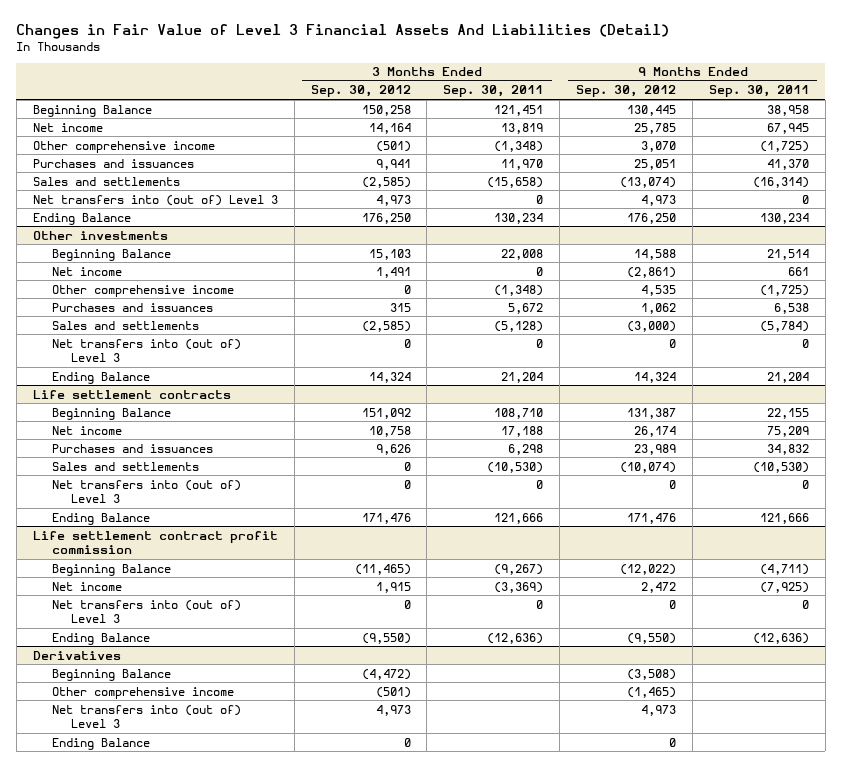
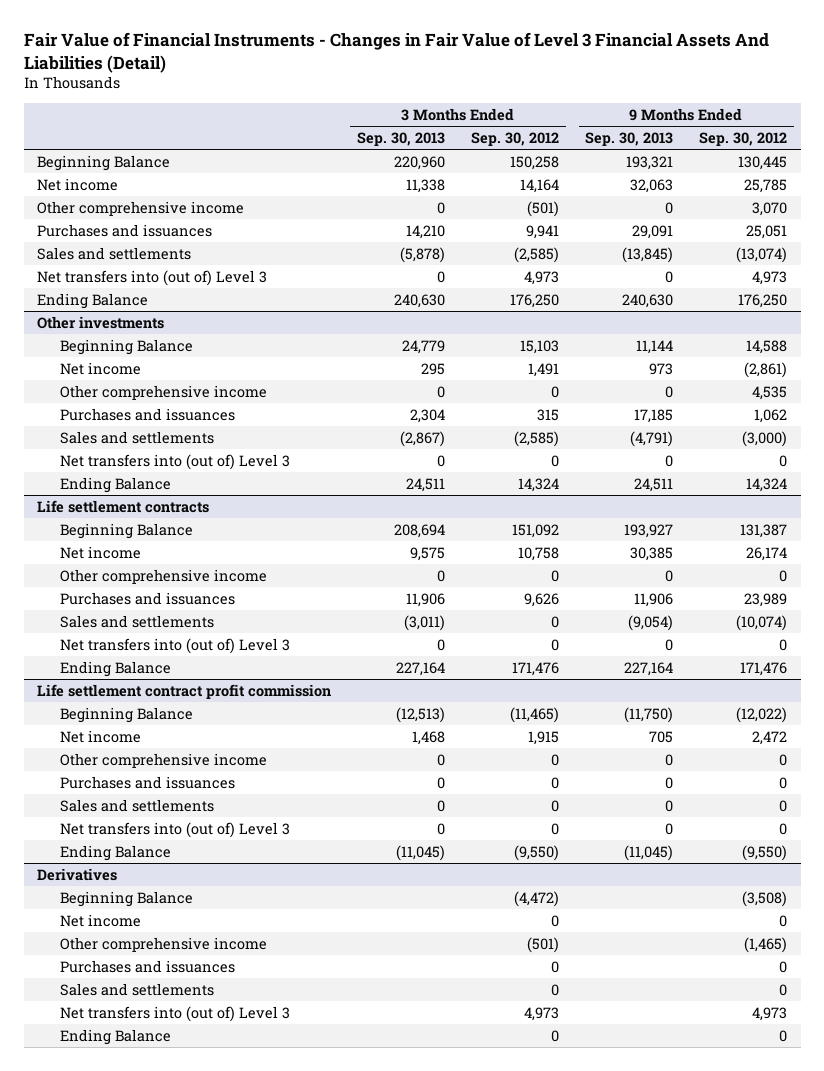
- Changes in Fair Value of Level 3 Financial Assets And Liabilities (Detail)
+ Fair Value of Financial Instruments - Changes in Fair Value of Level 3 Financial Assets And Liabilities (Detail)
- | 3 Months Ended Sep. 30, 2012 | 3 Months Ended Sep. 30, 2011 | 9 Months Ended Sep. 30, 2012 | 9 Months Ended Sep. 30, 2011
+ | 3 Months Ended Sep. 30, 2013 | 3 Months Ended Sep. 30, 2012 | 9 Months Ended Sep. 30, 2013 | 9 Months Ended Sep. 30, 2012
@ Life settlement contracts
+ Other comprehensive income | 0 | 0 | 0 | 0
@ Life settlement contract profit commission
+ Other comprehensive income | 0 | 0 | 0 | 0
+ Purchases and issuances | 0 | 0 | 0 | 0
+ Sales and settlements | 0 | 0 | 0 | 0
@ Derivatives
+ Net income | | 0 | | 0
+ Purchases and issuances | | 0 | | 0
+ Sales and settlements | | 0 | | 0

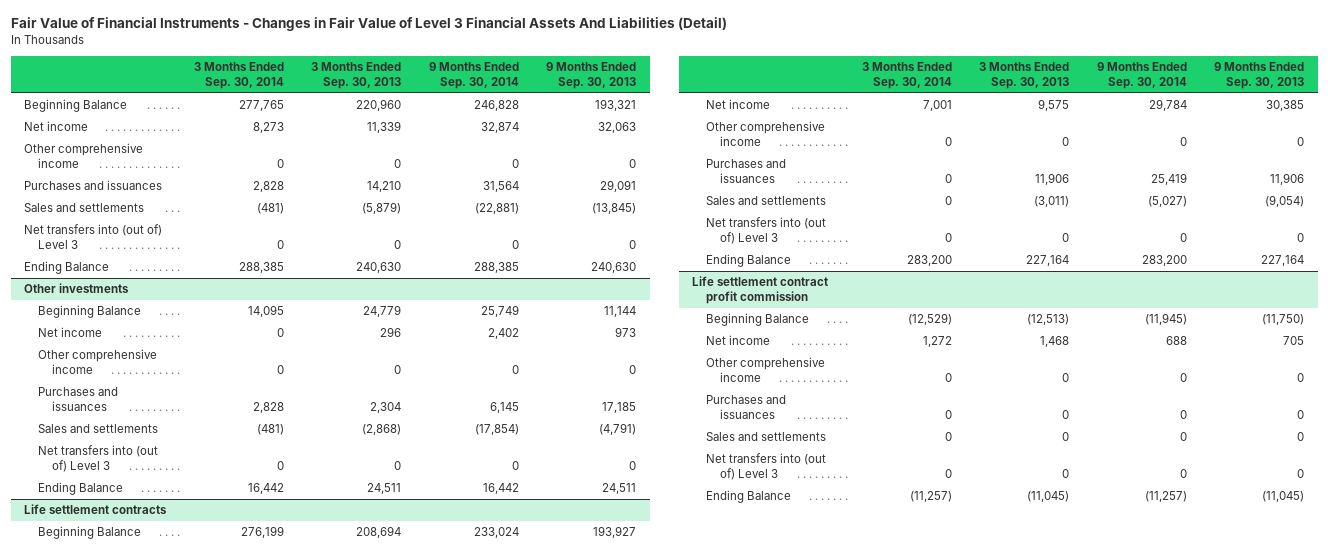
- | 3 Months Ended Sep. 30, 2013 | 3 Months Ended Sep. 30, 2012 | 9 Months Ended Sep. 30, 2013 | 9 Months Ended Sep. 30, 2012
+ | 3 Months Ended Sep. 30, 2014 | 3 Months Ended Sep. 30, 2013 | 9 Months Ended Sep. 30, 2014 | 9 Months Ended Sep. 30, 2013
- Net income | 11,338 | 14,164 | 32,063 | 25,785
+ Net income | 8,273 | 11,339 | 32,874 | 32,063
- Sales and settlements | (5,878) | (2,585) | (13,845) | (13,074)
+ Sales and settlements | (481) | (5,879) | (22,881) | (13,845)
@ Other investments
- Net income | 295 | 1,491 | 973 | (2,861)
+ Net income | 0 | 296 | 2,402 | 973
- Sales and settlements | (2,867) | (2,585) | (4,791) | (3,000)
+ Sales and settlements | (481) | (2,868) | (17,854) | (4,791)
- Derivatives
- Beginning Balance | | (4,472) | | (3,508)
- Net income | | 0 | | 0
- Other comprehensive income | | (501) | | (1,465)
- Purchases and issuances | | 0 | | 0
- Sales and settlements | | 0 | | 0
- Net transfers into (out of) Level 3 | | 4,973 | | 4,973
- Ending Balance | | 0 | | 0

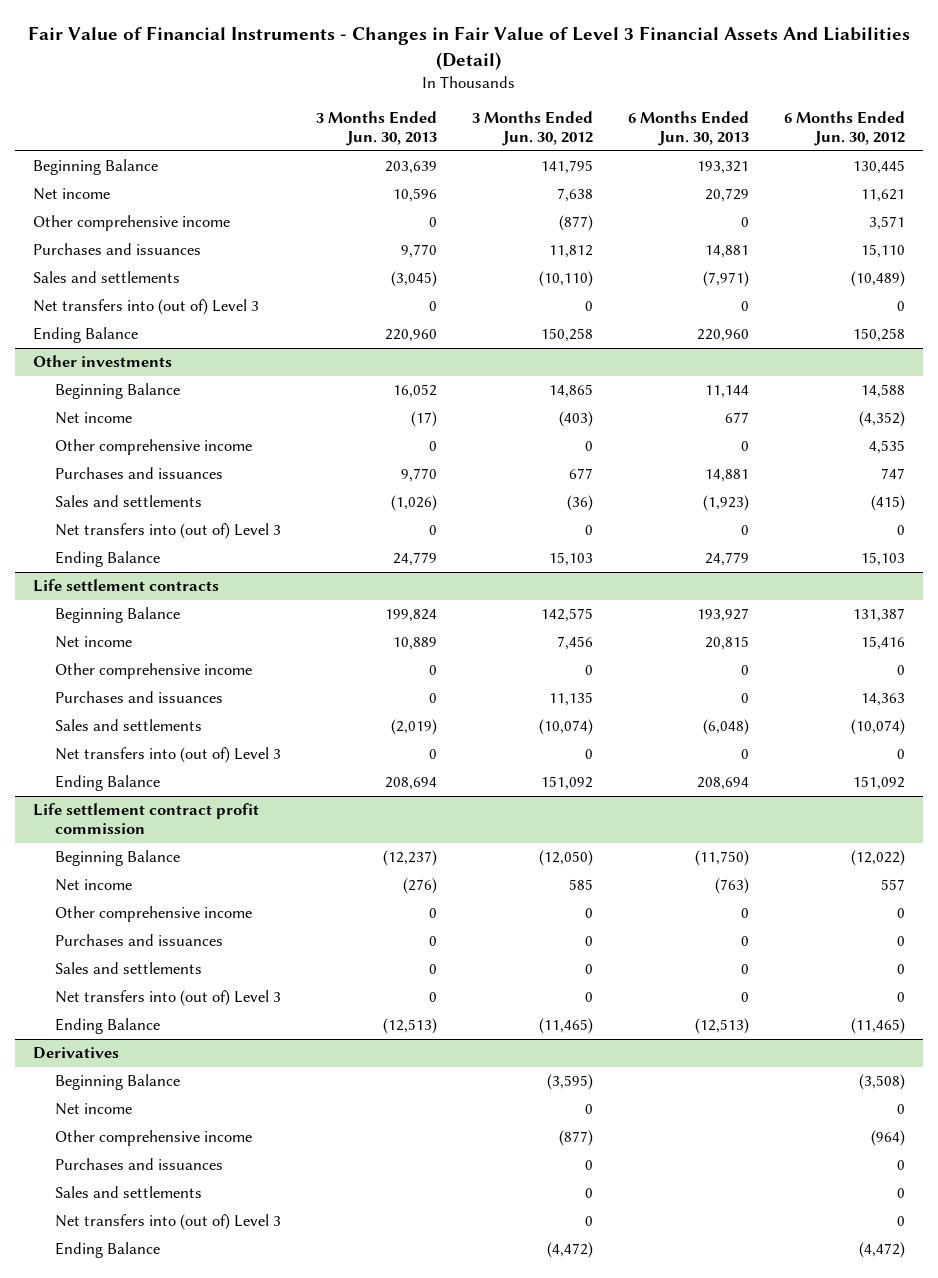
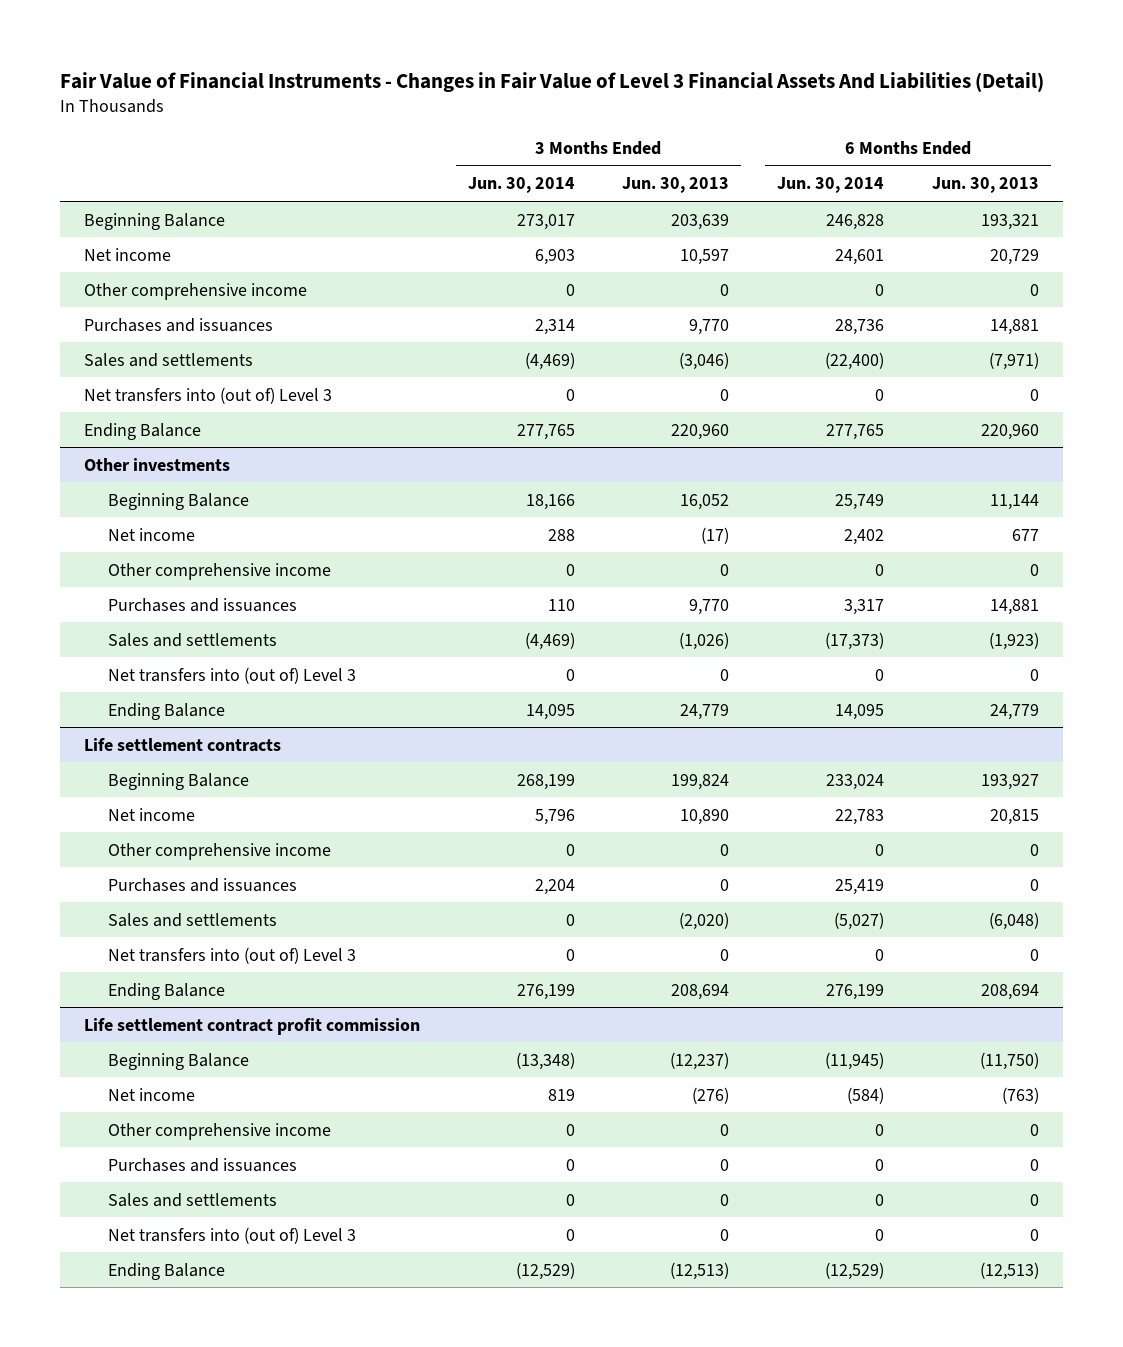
- | 3 Months Ended Jun. 30, 2013 | 3 Months Ended Jun. 30, 2012 | 6 Months Ended Jun. 30, 2013 | 6 Months Ended Jun. 30, 2012
+ | 3 Months Ended Jun. 30, 2014 | 3 Months Ended Jun. 30, 2013 | 6 Months Ended Jun. 30, 2014 | 6 Months Ended Jun. 30, 2013
- Net income | 10,596 | 7,638 | 20,729 | 11,621
+ Net income | 6,903 | 10,597 | 24,601 | 20,729
- Sales and settlements | (3,045) | (10,110) | (7,971) | (10,489)
+ Sales and settlements | (4,469) | (3,046) | (22,400) | (7,971)
@ Life settlement contracts
- Net income | 10,889 | 7,456 | 20,815 | 15,416
+ Net income | 5,796 | 10,890 | 22,783 | 20,815
- Sales and settlements | (2,019) | (10,074) | (6,048) | (10,074)
+ Sales and settlements | 0 | (2,020) | (5,027) | (6,048)
- Derivatives
- Beginning Balance | | (3,595) | | (3,508)
- Net income | | 0 | | 0
- Other comprehensive income | | (877) | | (964)
- Purchases and issuances | | 0 | | 0
- Sales and settlements | | 0 | | 0
- Net transfers into (out of) Level 3 | | 0 | | 0
- Ending Balance | | (4,472) | | (4,472)

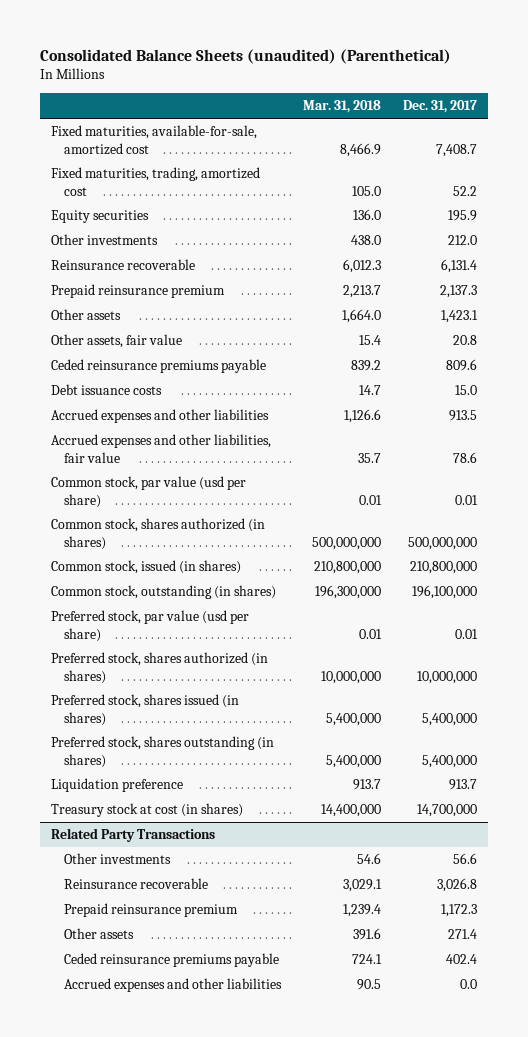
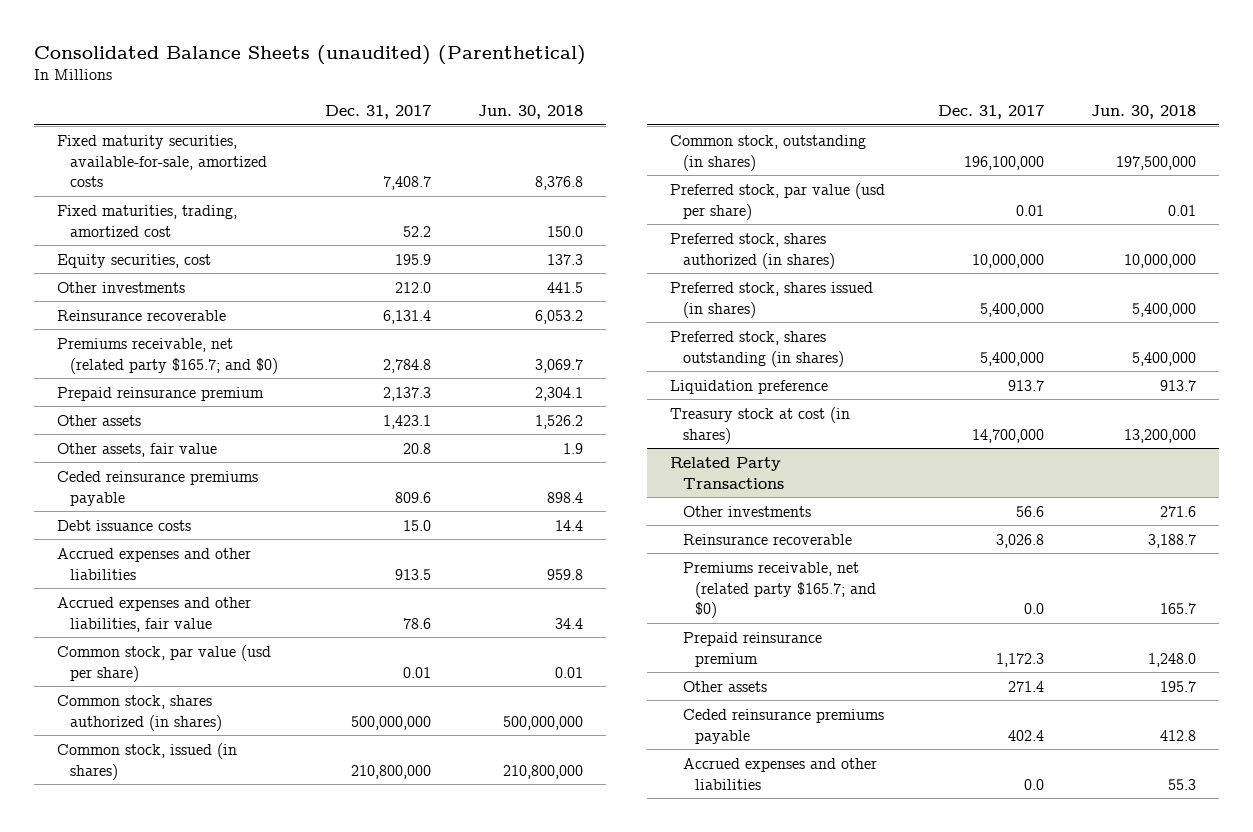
- | Mar. 31, 2018 | Dec. 31, 2017
+ | Dec. 31, 2017 | Jun. 30, 2018
- Fixed maturities, available-for-sale, amortized cost | 8,466.9 | 7,408.7
+ Fixed maturity securities, available-for-sale, amortized costs | 7,408.7 | 8,376.8
- Equity securities | 136.0 | 195.9
+ Equity securities, cost | 195.9 | 137.3
+ Premiums receivable, net (related party $165.7; and $0) | 2,784.8 | 3,069.7
@ Related Party Transactions
+ Premiums receivable, net (related party $165.7; and $0) | 0.0 | 165.7

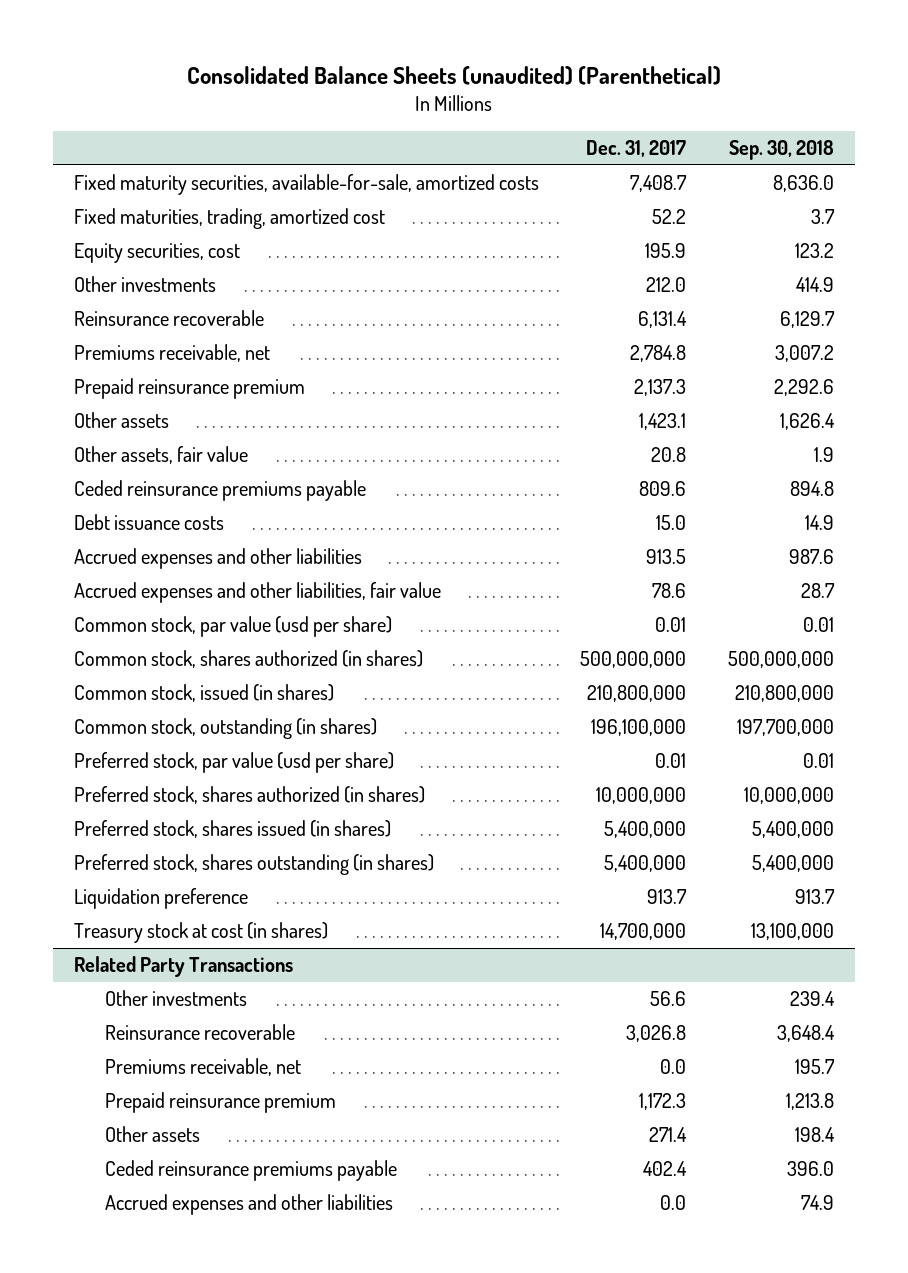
- | Dec. 31, 2017 | Jun. 30, 2018
+ | Dec. 31, 2017 | Sep. 30, 2018
- Premiums receivable, net (related party $165.7; and $0) | 2,784.8 | 3,069.7
+ Premiums receivable, net | 2,784.8 | 3,007.2
@ Related Party Transactions
- Premiums receivable, net (related party $165.7; and $0) | 0.0 | 165.7
+ Premiums receivable, net | 0.0 | 195.7

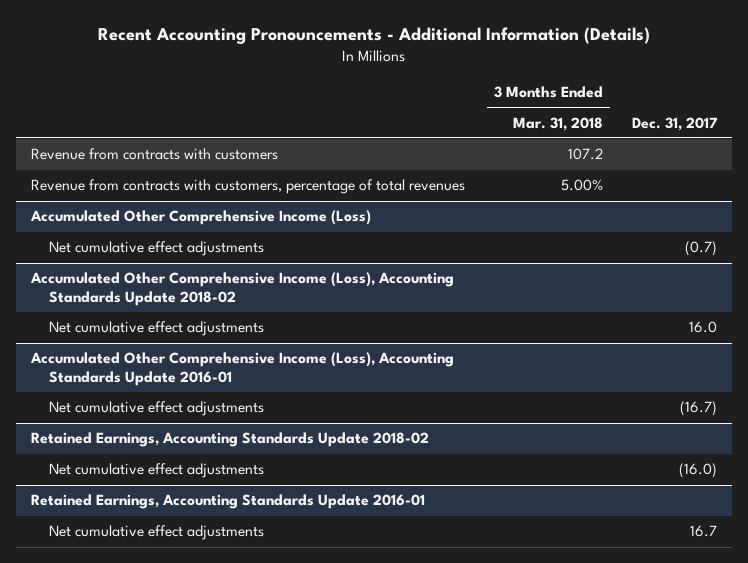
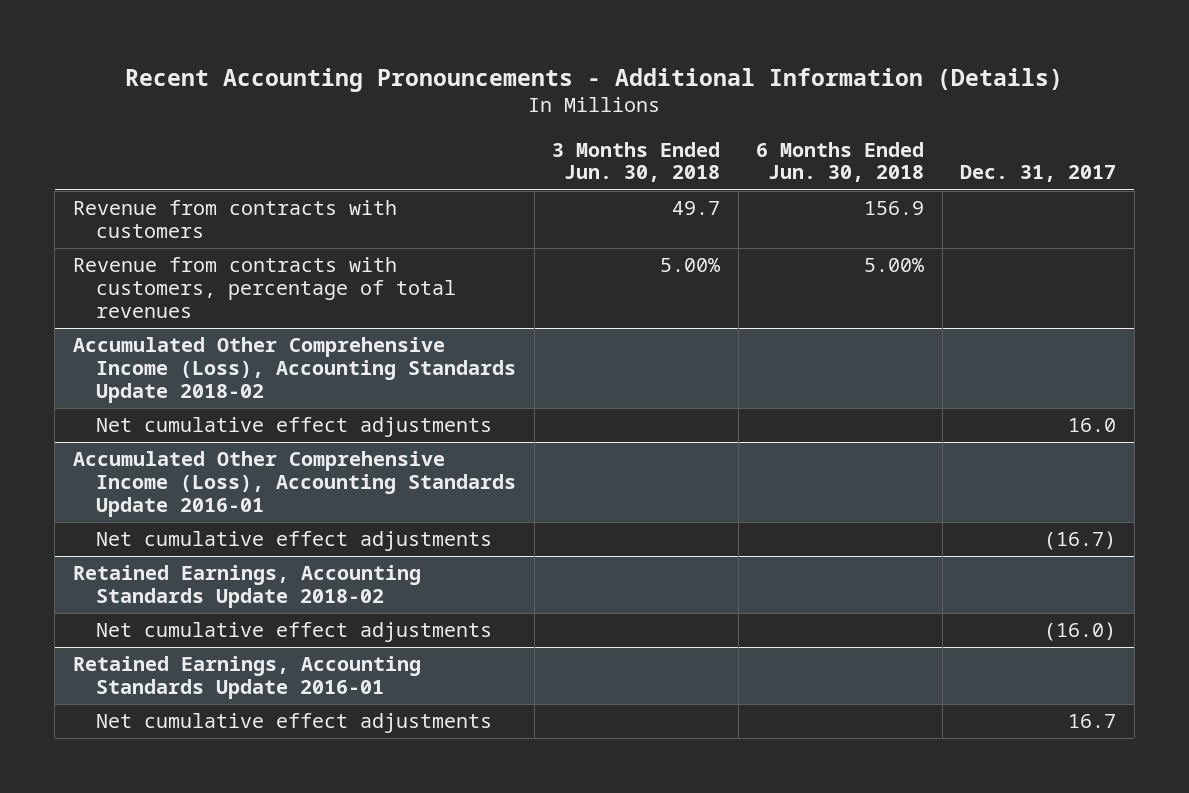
- | 3 Months Ended Mar. 31, 2018 | Dec. 31, 2017
+ | 3 Months Ended Jun. 30, 2018 | 6 Months Ended Jun. 30, 2018 | Dec. 31, 2017
- Accumulated Other Comprehensive Income (Loss)
- Net cumulative effect adjustments | | (0.7)

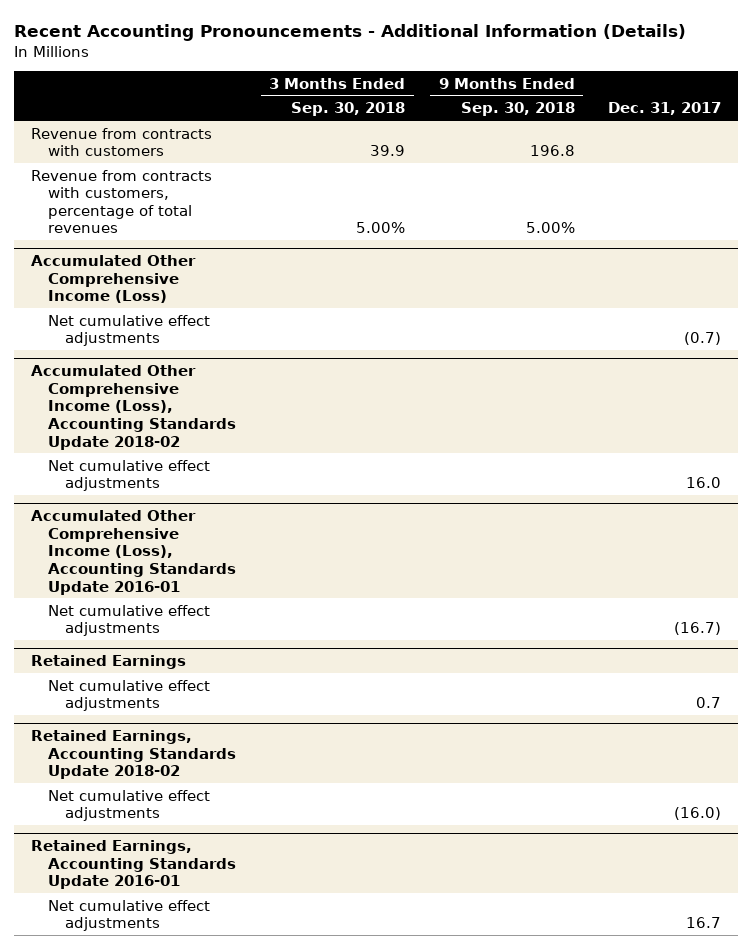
- | 3 Months Ended Jun. 30, 2018 | 6 Months Ended Jun. 30, 2018 | Dec. 31, 2017
+ | 3 Months Ended Sep. 30, 2018 | 9 Months Ended Sep. 30, 2018 | Dec. 31, 2017
+ Accumulated Other Comprehensive Income (Loss)
+ Net cumulative effect adjustments | | | (0.7)
+ Retained Earnings
+ Net cumulative effect adjustments | | | 0.7

